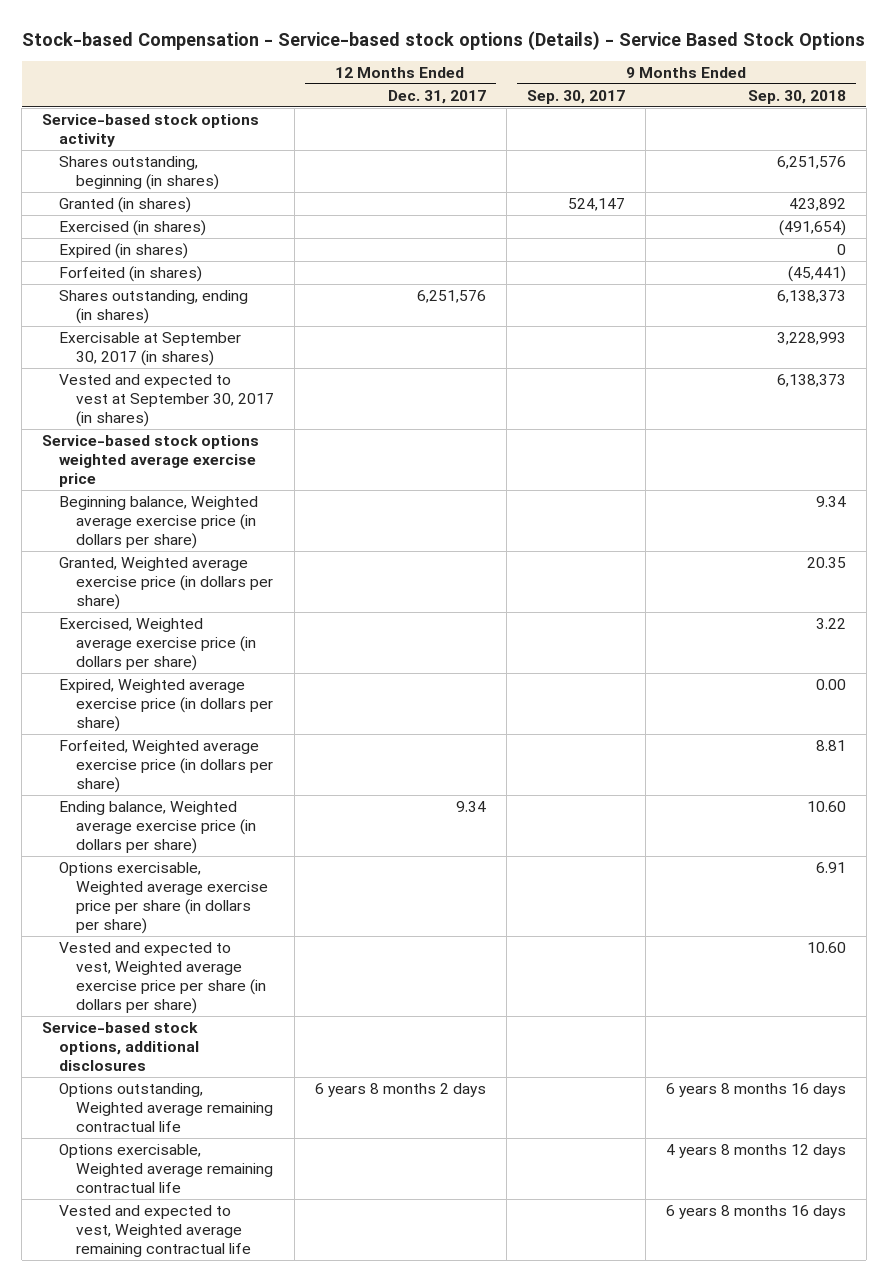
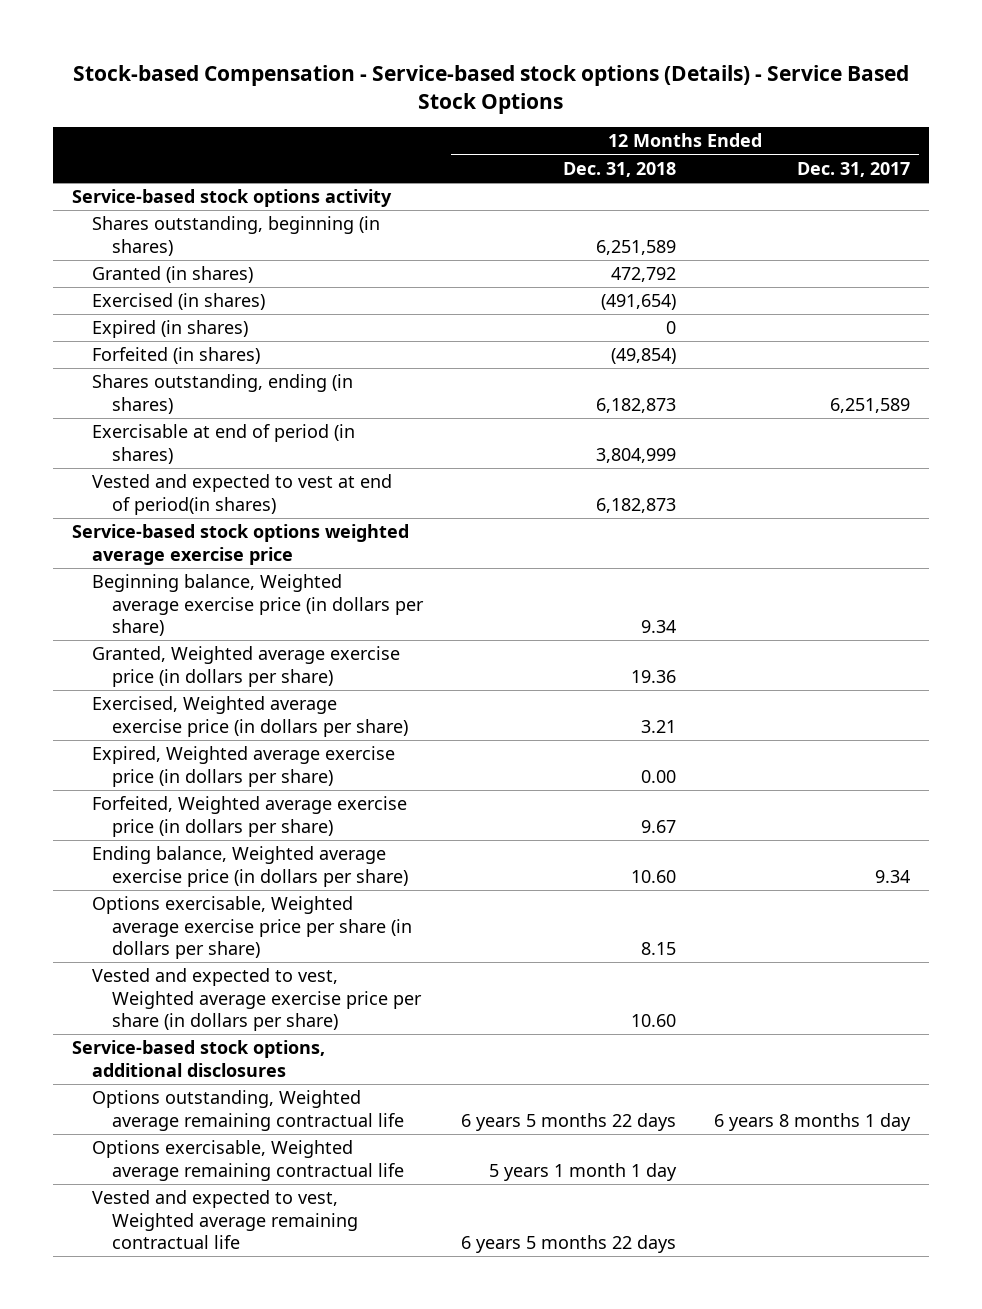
- | 12 Months Ended Dec. 31, 2017 | 9 Months Ended Sep. 30, 2017 | 9 Months Ended Sep. 30, 2018
+ | 12 Months Ended Dec. 31, 2018 | 12 Months Ended Dec. 31, 2017
- Shares outstanding, ending (in shares) | 6,251,576 | | 6,138,373
- Exercisable at September 30, 2017 (in shares) | | | 3,228,993
- Vested and expected to vest at September 30, 2017 (in shares) | | | 6,138,373
+ Shares outstanding, ending (in shares) | 6,182,873 | 6,251,589
+ Exercisable at end of period (in shares) | 3,804,999 |
+ Vested and expected to vest at end of period(in shares) | 6,182,873 |
- Options outstanding, Weighted average remaining contractual life | 6 years 8 months 2 days | | 6 years 8 months 16 days
+ Options outstanding, Weighted average remaining contractual life | 6 years 5 months 22 days | 6 years 8 months 1 day

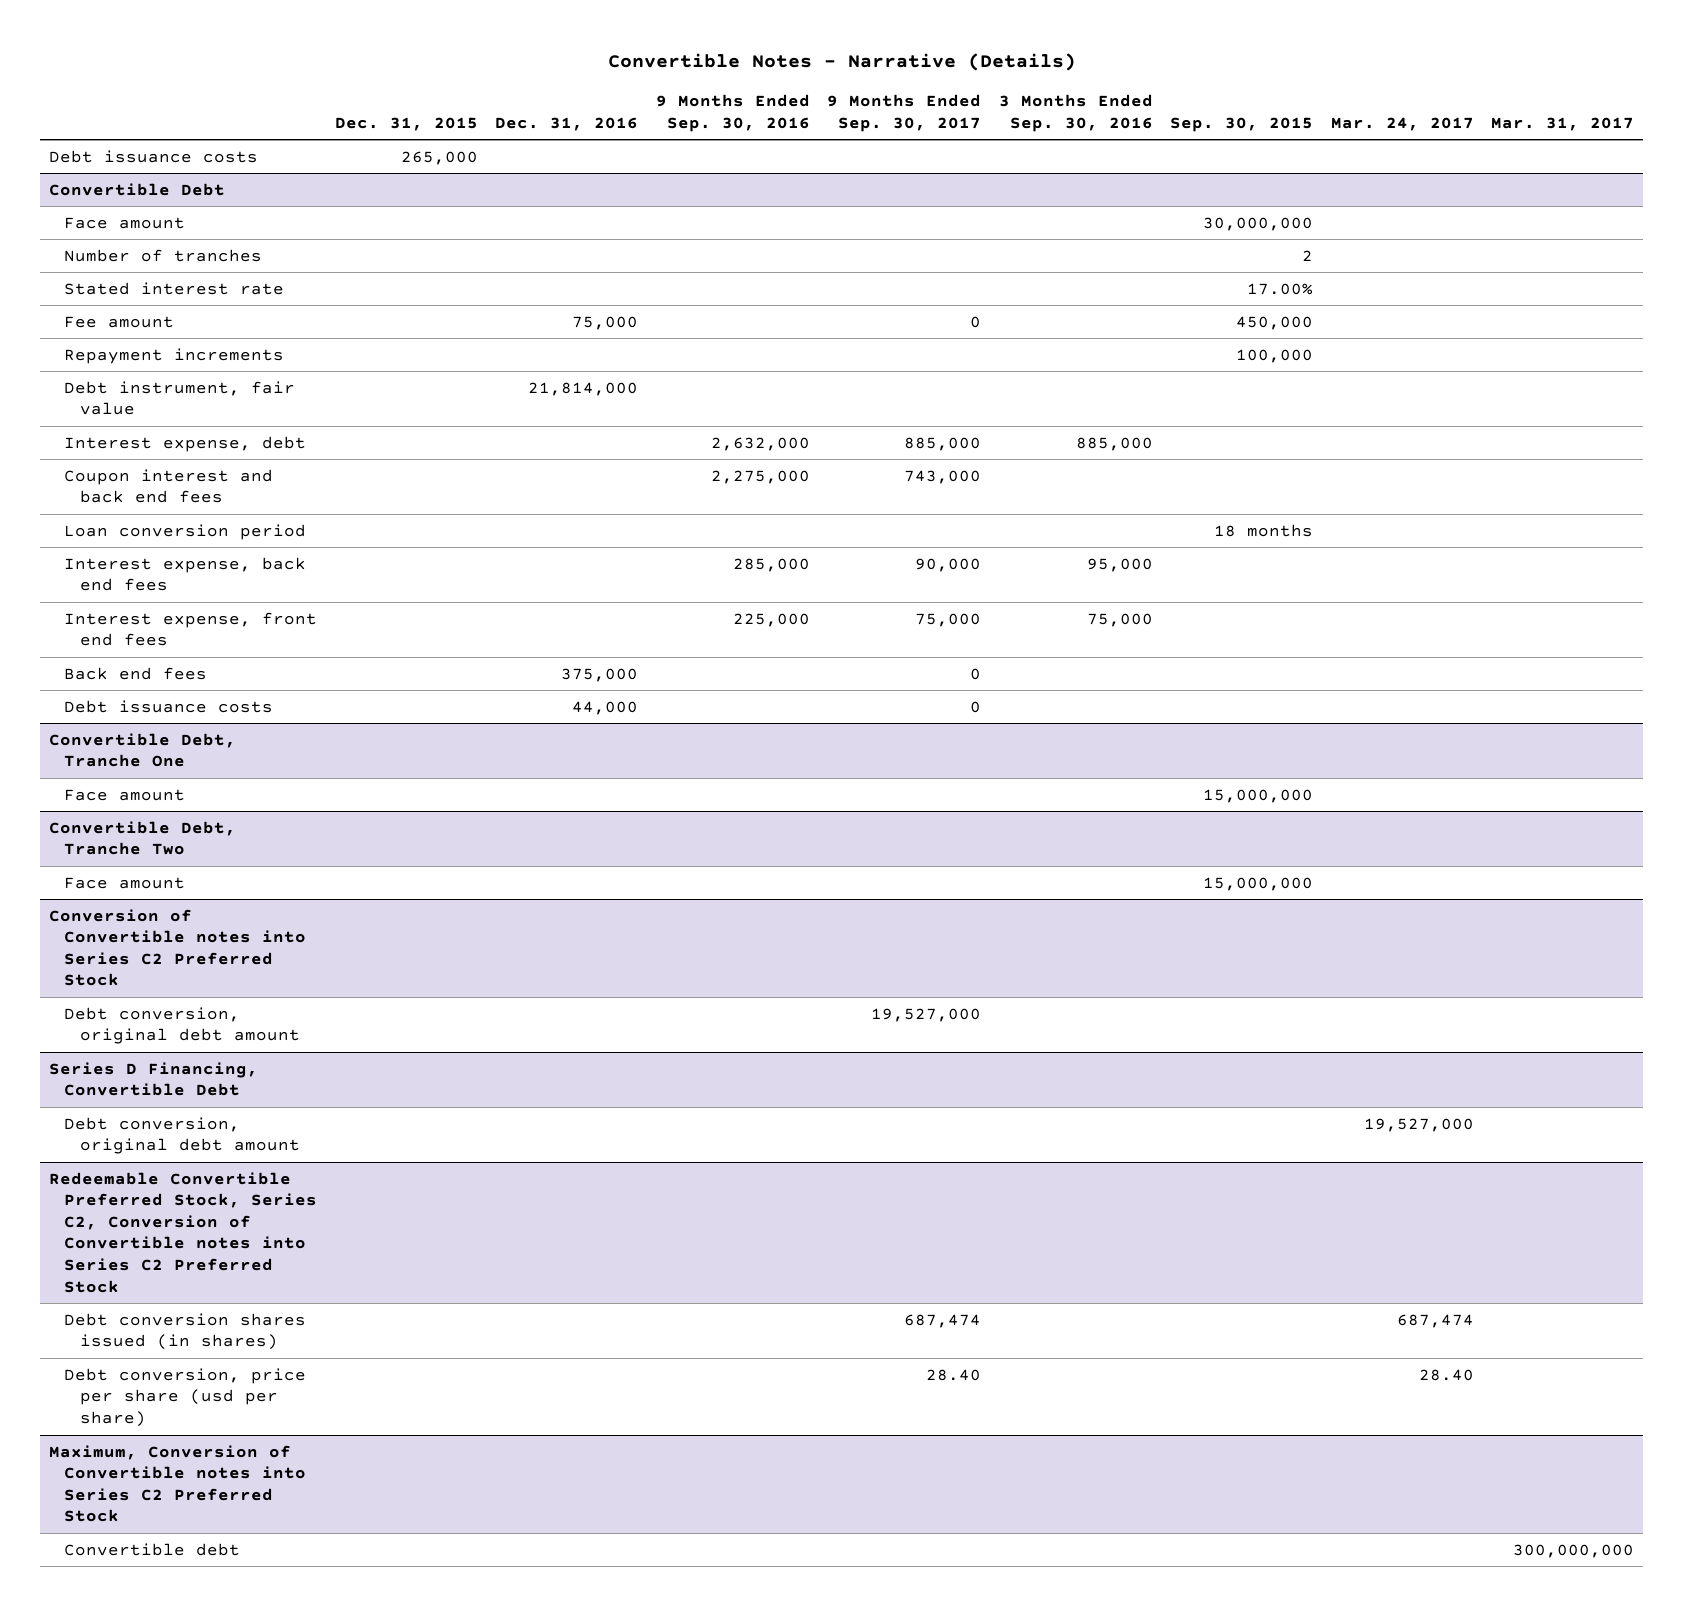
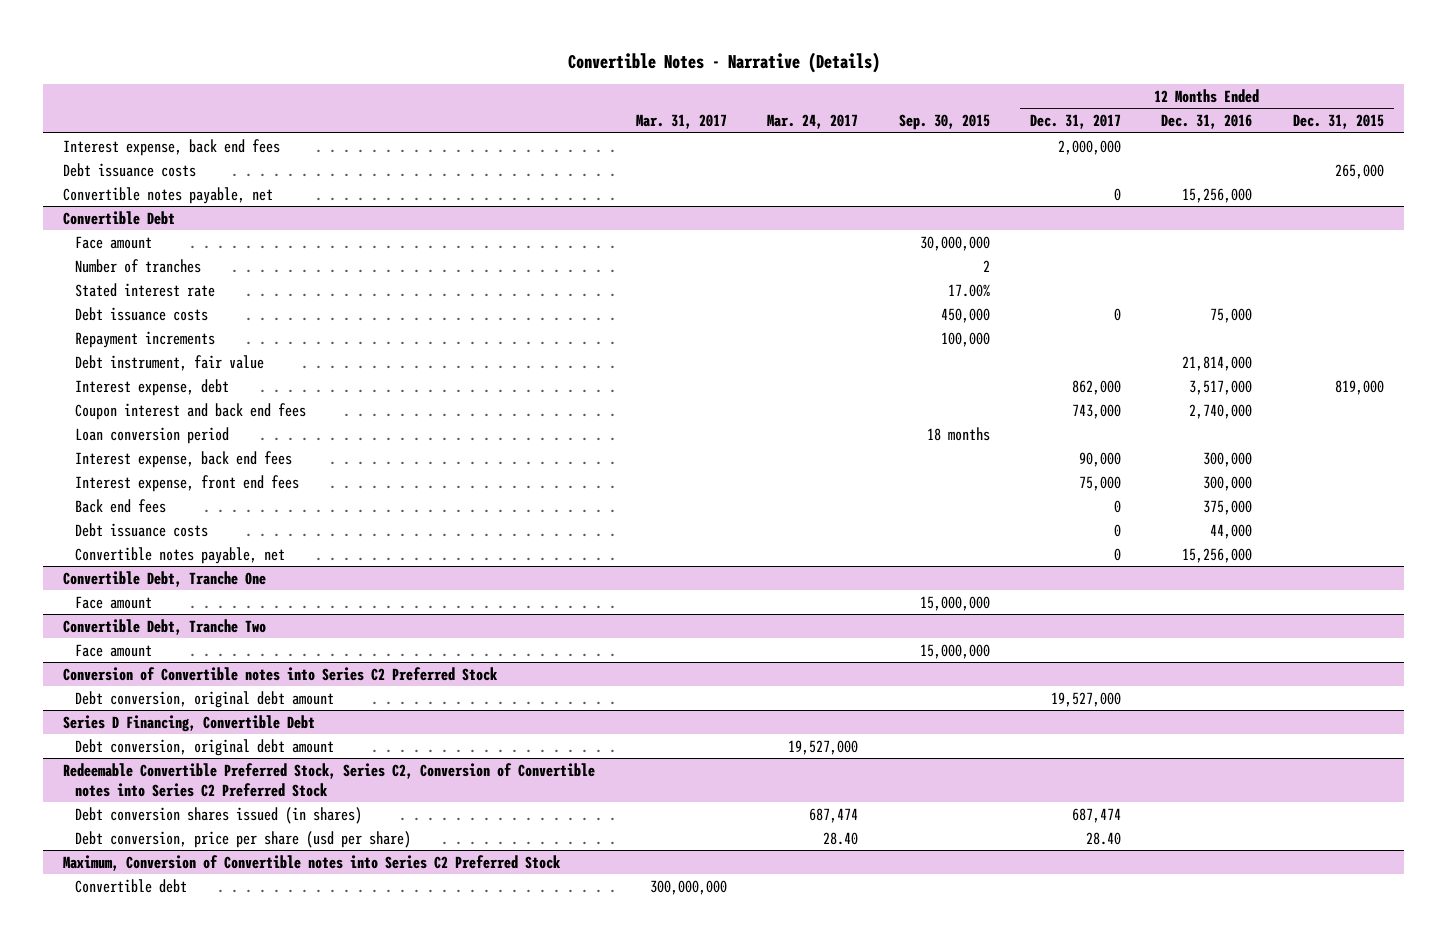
- | Dec. 31, 2015 | Dec. 31, 2016 | 9 Months Ended Sep. 30, 2016 | 9 Months Ended Sep. 30, 2017 | 3 Months Ended Sep. 30, 2016 | Sep. 30, 2015 | Mar. 24, 2017 | Mar. 31, 2017
+ | Mar. 31, 2017 | Mar. 24, 2017 | Sep. 30, 2015 | 12 Months Ended Dec. 31, 2017 | 12 Months Ended Dec. 31, 2016 | 12 Months Ended Dec. 31, 2015
+ Interest expense, back end fees | | | | 2,000,000 | |
+ Convertible notes payable, net | | | | 0 | 15,256,000 |
@ Convertible Debt
- Fee amount | | 75,000 | | 0 | | 450,000 | |
+ Debt issuance costs | | | 450,000 | 0 | 75,000 |
+ Convertible notes payable, net | | | | 0 | 15,256,000 |

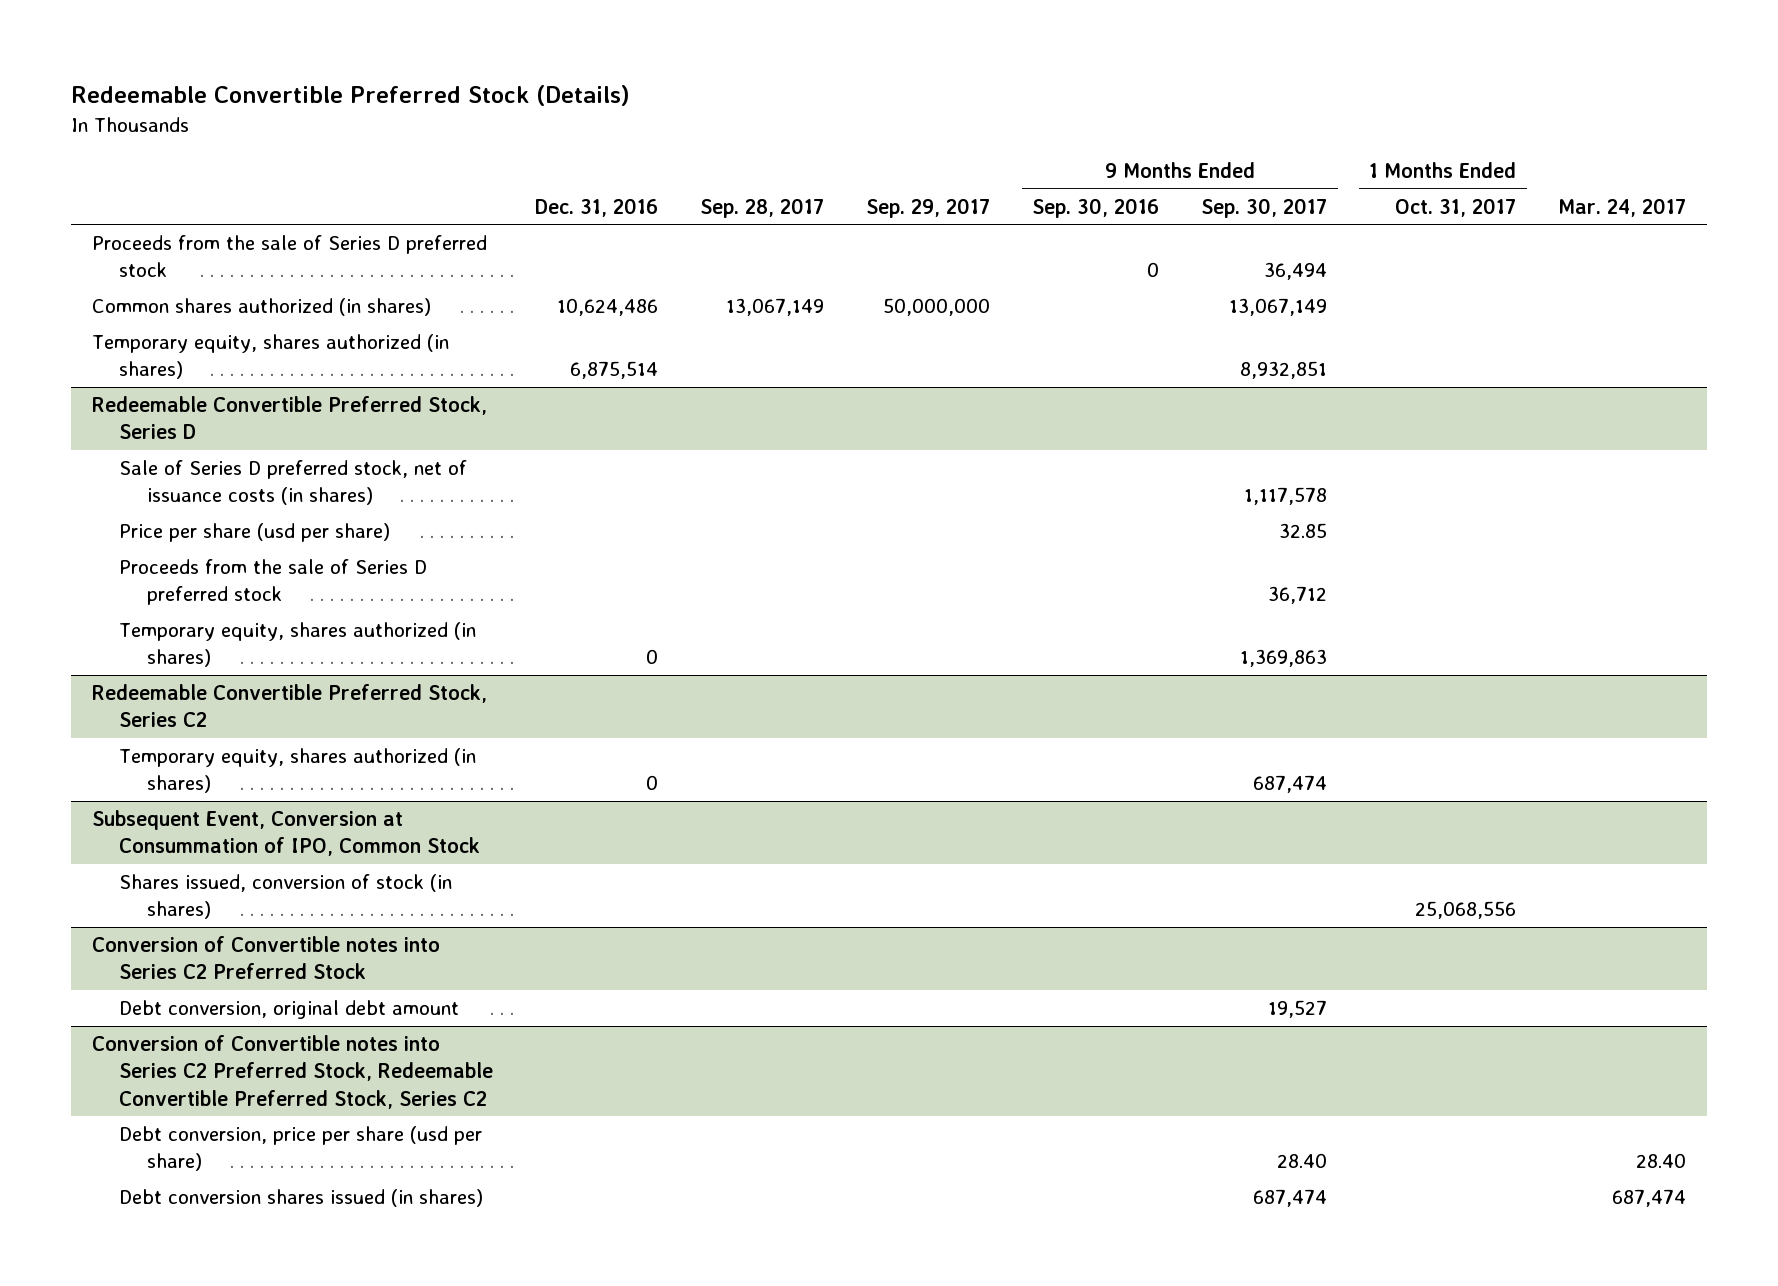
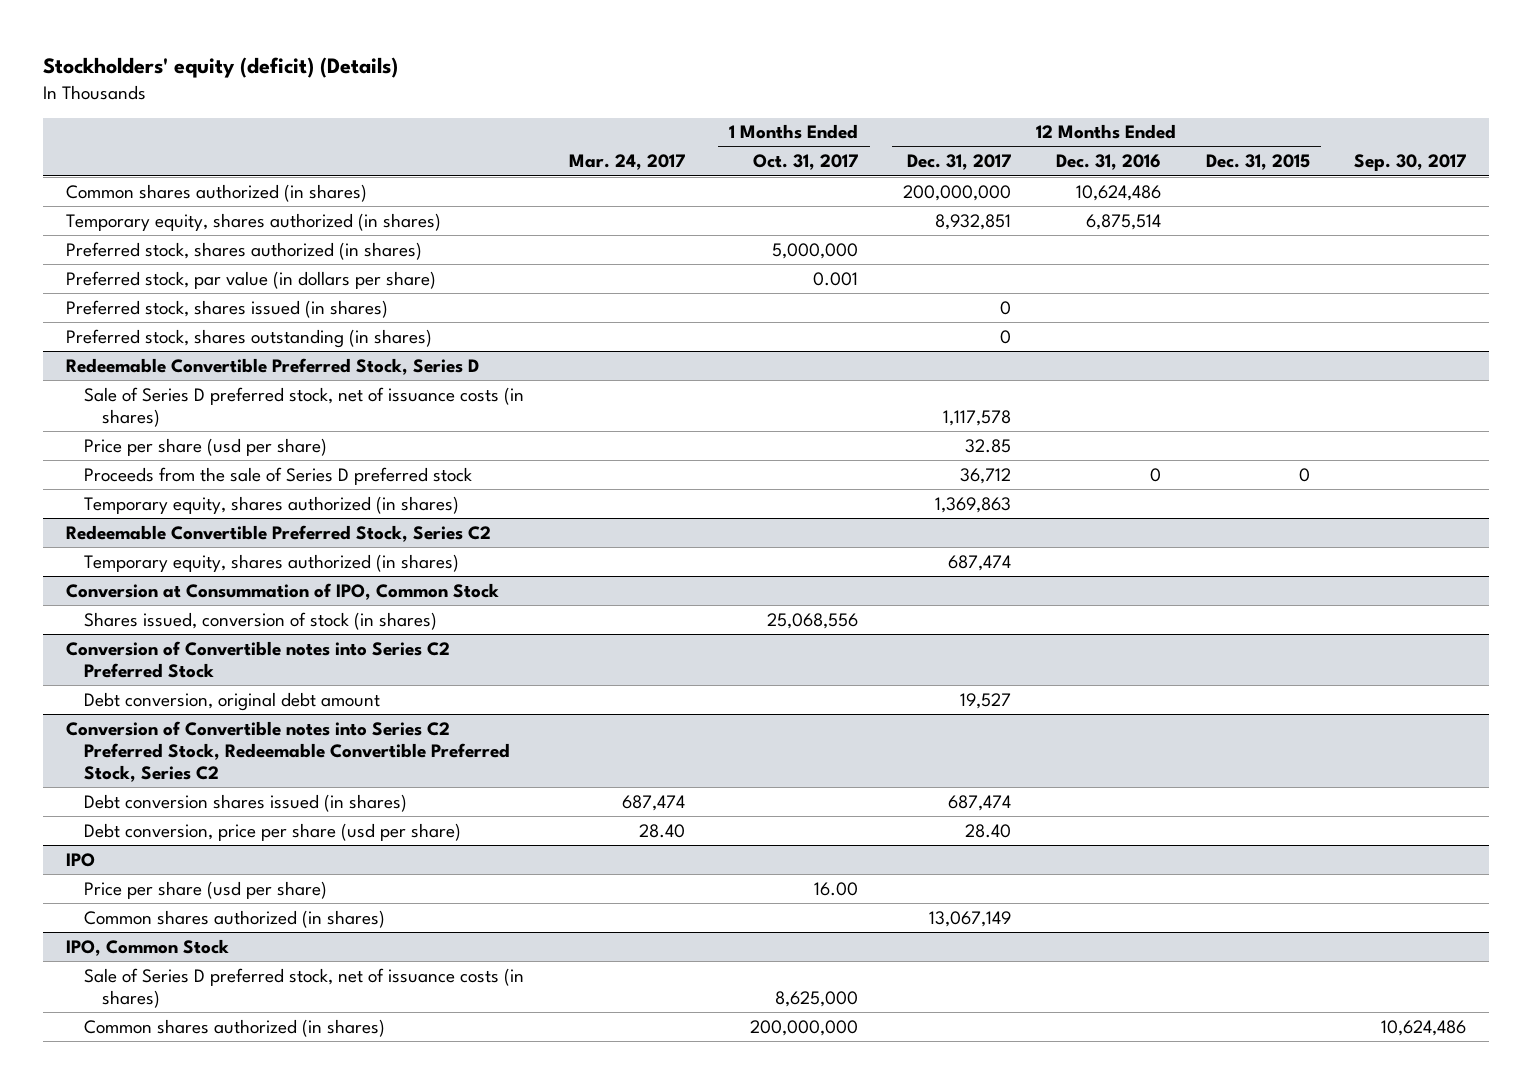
- Redeemable Convertible Preferred Stock (Details)
+ Stockholders' equity (deficit) (Details)
- | Dec. 31, 2016 | Sep. 28, 2017 | Sep. 29, 2017 | 9 Months Ended Sep. 30, 2016 | 9 Months Ended Sep. 30, 2017 | 1 Months Ended Oct. 31, 2017 | Mar. 24, 2017
+ | Mar. 24, 2017 | 1 Months Ended Oct. 31, 2017 | 12 Months Ended Dec. 31, 2017 | 12 Months Ended Dec. 31, 2016 | 12 Months Ended Dec. 31, 2015 | Sep. 30, 2017
- Proceeds from the sale of Series D preferred stock | | | | 0 | 36,494 | |
+ Preferred stock, shares authorized (in shares) | | 5,000,000 | | | |
+ Preferred stock, par value (in dollars per share) | | 0.001 | | | |
+ Preferred stock, shares issued (in shares) | | | 0 | | |
+ Preferred stock, shares outstanding (in shares) | | | 0 | | |
- Subsequent Event, Conversion at Consummation of IPO, Common Stock
+ Conversion at Consummation of IPO, Common Stock
@ Conversion of Convertible notes into Series C2 Preferred Stock, Redeemable Convertible Preferred Stock, Series C2
moved down: Debt conversion, price per share (usd per share) | 28.40 | | 28.40 | | |
+ IPO
+ Price per share (usd per share) | | 16.00 | | | |
+ Common shares authorized (in shares) | | | 13,067,149 | | |
+ IPO, Common Stock
+ Sale of Series D preferred stock, net of issuance costs (in shares) | | 8,625,000 | | | |
+ Common shares authorized (in shares) | | 200,000,000 | | | | 10,624,486

